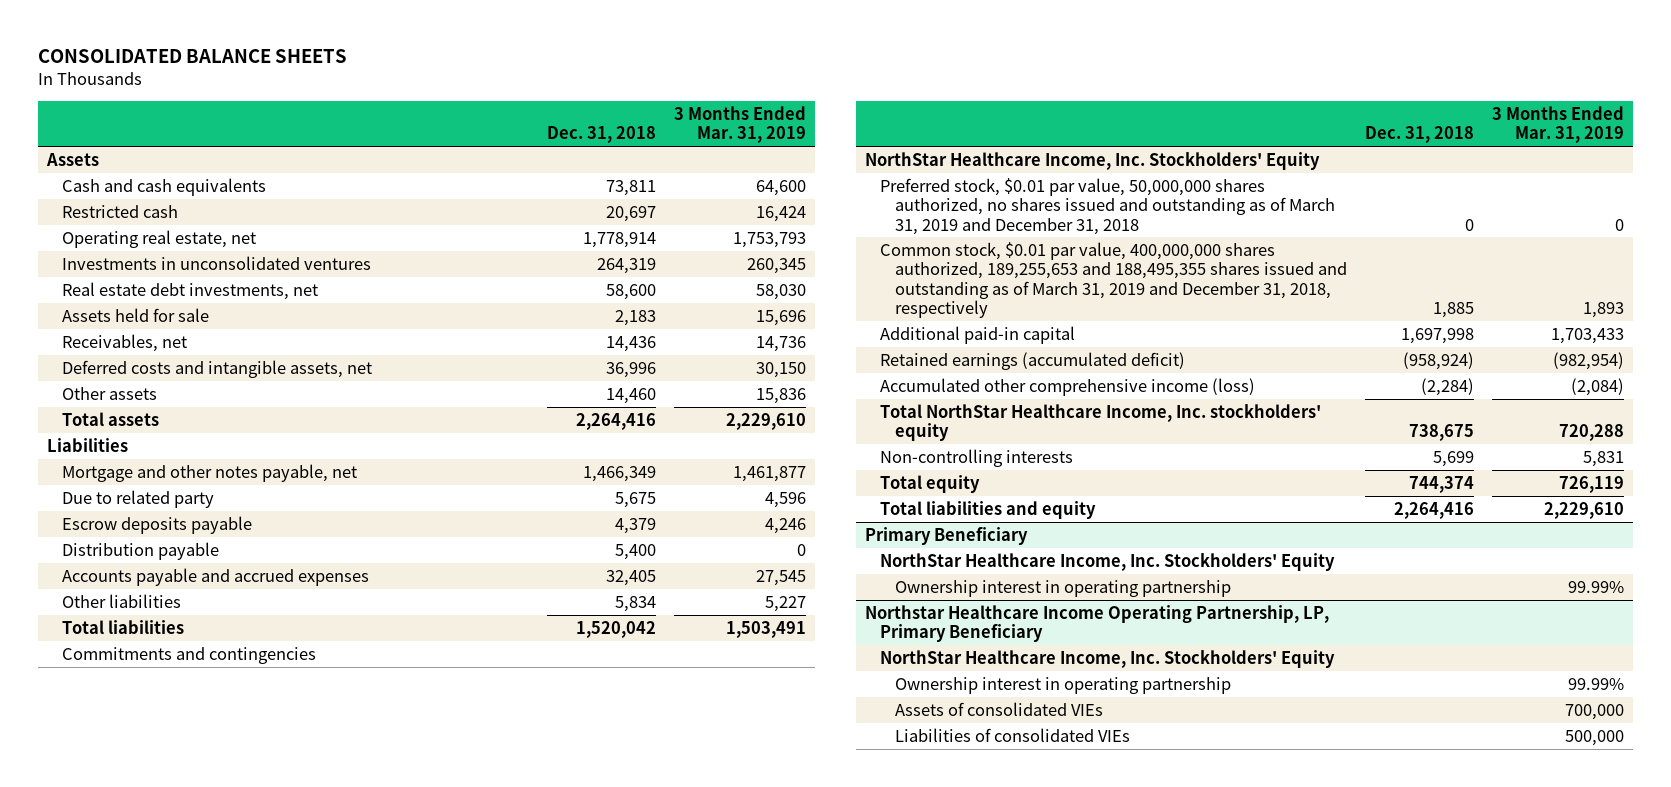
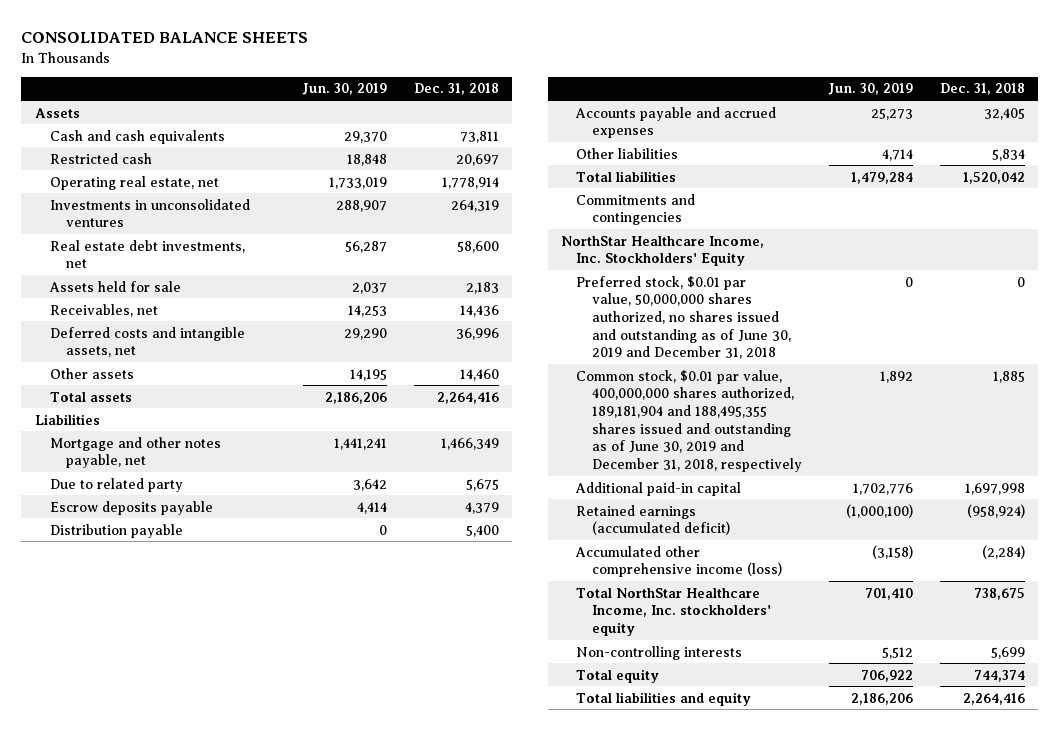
- | Dec. 31, 2018 | 3 Months Ended Mar. 31, 2019
+ | Jun. 30, 2019 | Dec. 31, 2018
- Preferred stock, $0.01 par value, 50,000,000 shares authorized, no shares issued and outstanding as of March 31, 2019 and December 31, 2018 | 0 | 0
- Common stock, $0.01 par value, 400,000,000 shares authorized, 189,255,653 and 188,495,355 shares issued and outstanding as of March 31, 2019 and December 31, 2018, respectively | 1,885 | 1,893
+ Preferred stock, $0.01 par value, 50,000,000 shares authorized, no shares issued and outstanding as of June 30, 2019 and December 31, 2018 | 0 | 0
+ Common stock, $0.01 par value, 400,000,000 shares authorized, 189,181,904 and 188,495,355 shares issued and outstanding as of June 30, 2019 and December 31, 2018, respectively | 1,892 | 1,885
- Primary Beneficiary
- NorthStar Healthcare Income, Inc. Stockholders' Equity
- Ownership interest in operating partnership | | 99.99%
- Northstar Healthcare Income Operating Partnership, LP, Primary Beneficiary
- NorthStar Healthcare Income, Inc. Stockholders' Equity
- Ownership interest in operating partnership | | 99.99%
- Assets of consolidated VIEs | | 700,000
- Liabilities of consolidated VIEs | | 500,000

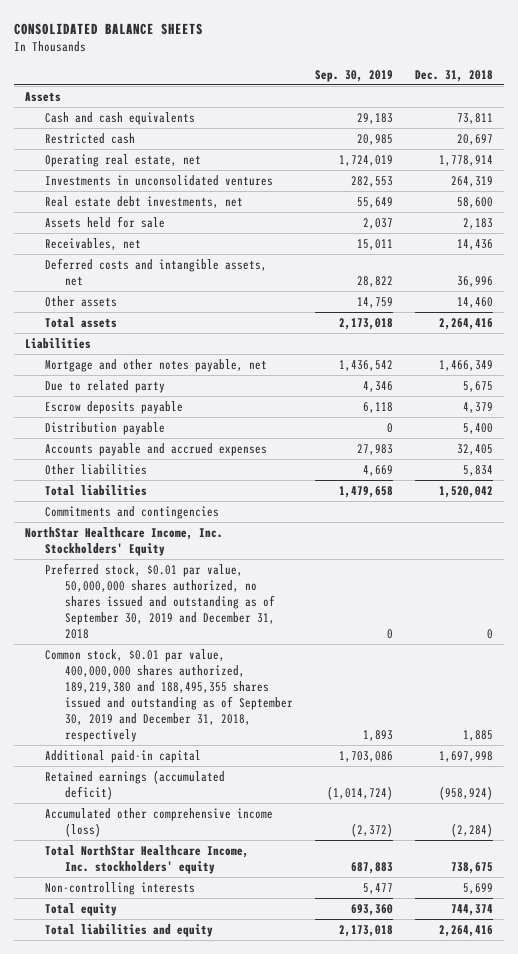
- | Jun. 30, 2019 | Dec. 31, 2018
+ | Sep. 30, 2019 | Dec. 31, 2018
- Preferred stock, $0.01 par value, 50,000,000 shares authorized, no shares issued and outstanding as of June 30, 2019 and December 31, 2018 | 0 | 0
- Common stock, $0.01 par value, 400,000,000 shares authorized, 189,181,904 and 188,495,355 shares issued and outstanding as of June 30, 2019 and December 31, 2018, respectively | 1,892 | 1,885
+ Preferred stock, $0.01 par value, 50,000,000 shares authorized, no shares issued and outstanding as of September 30, 2019 and December 31, 2018 | 0 | 0
+ Common stock, $0.01 par value, 400,000,000 shares authorized, 189,219,380 and 188,495,355 shares issued and outstanding as of September 30, 2019 and December 31, 2018, respectively | 1,893 | 1,885

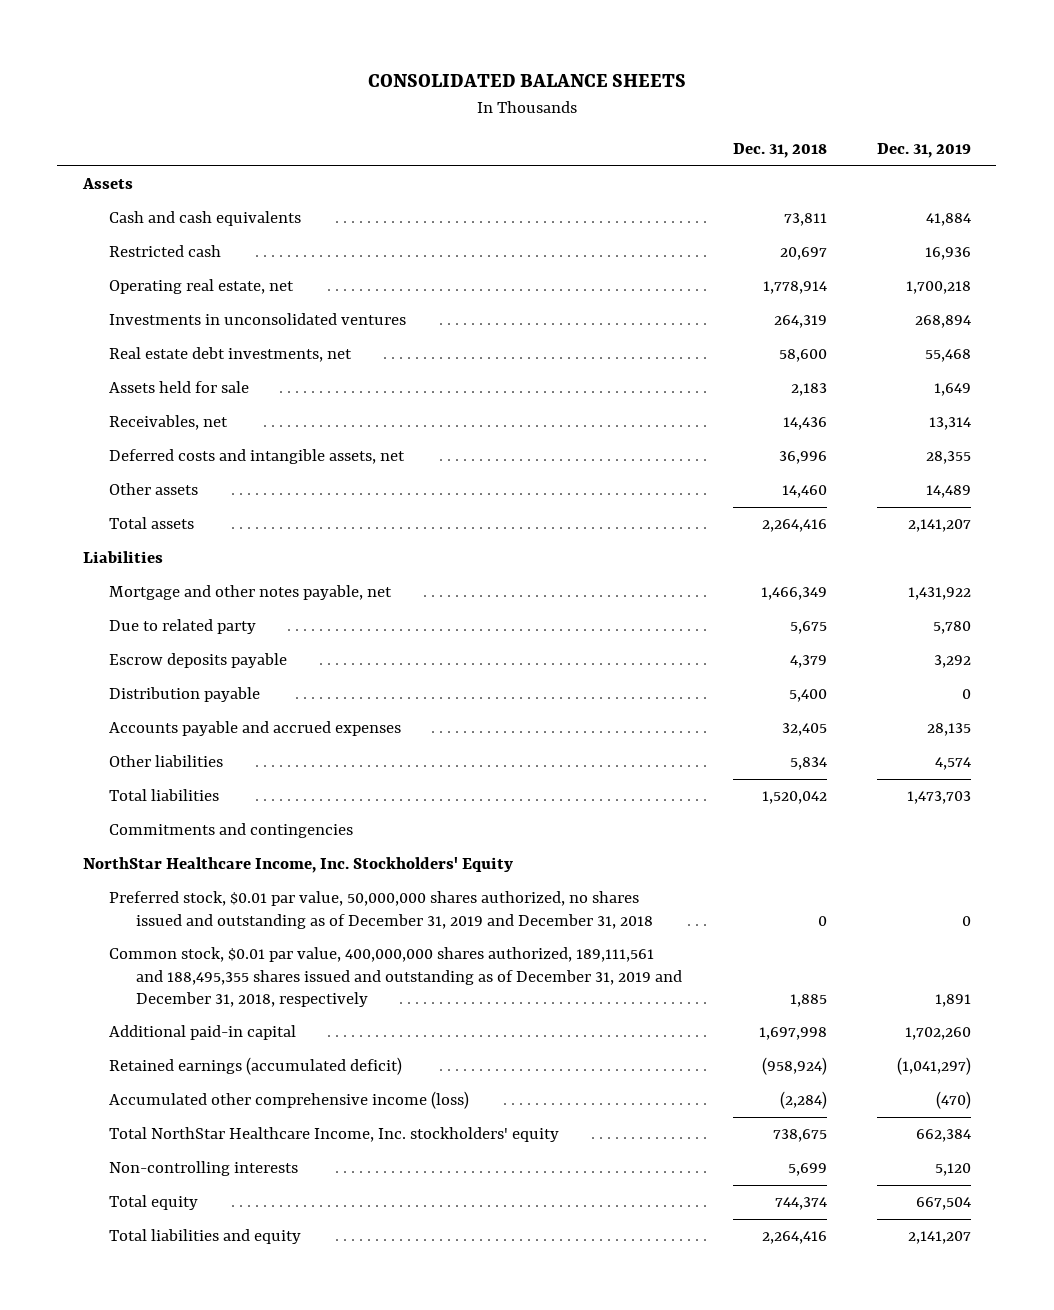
- | Sep. 30, 2019 | Dec. 31, 2018
+ | Dec. 31, 2018 | Dec. 31, 2019
- Preferred stock, $0.01 par value, 50,000,000 shares authorized, no shares issued and outstanding as of September 30, 2019 and December 31, 2018 | 0 | 0
- Common stock, $0.01 par value, 400,000,000 shares authorized, 189,219,380 and 188,495,355 shares issued and outstanding as of September 30, 2019 and December 31, 2018, respectively | 1,893 | 1,885
+ Preferred stock, $0.01 par value, 50,000,000 shares authorized, no shares issued and outstanding as of December 31, 2019 and December 31, 2018 | 0 | 0
+ Common stock, $0.01 par value, 400,000,000 shares authorized, 189,111,561 and 188,495,355 shares issued and outstanding as of December 31, 2019 and December 31, 2018, respectively | 1,885 | 1,891

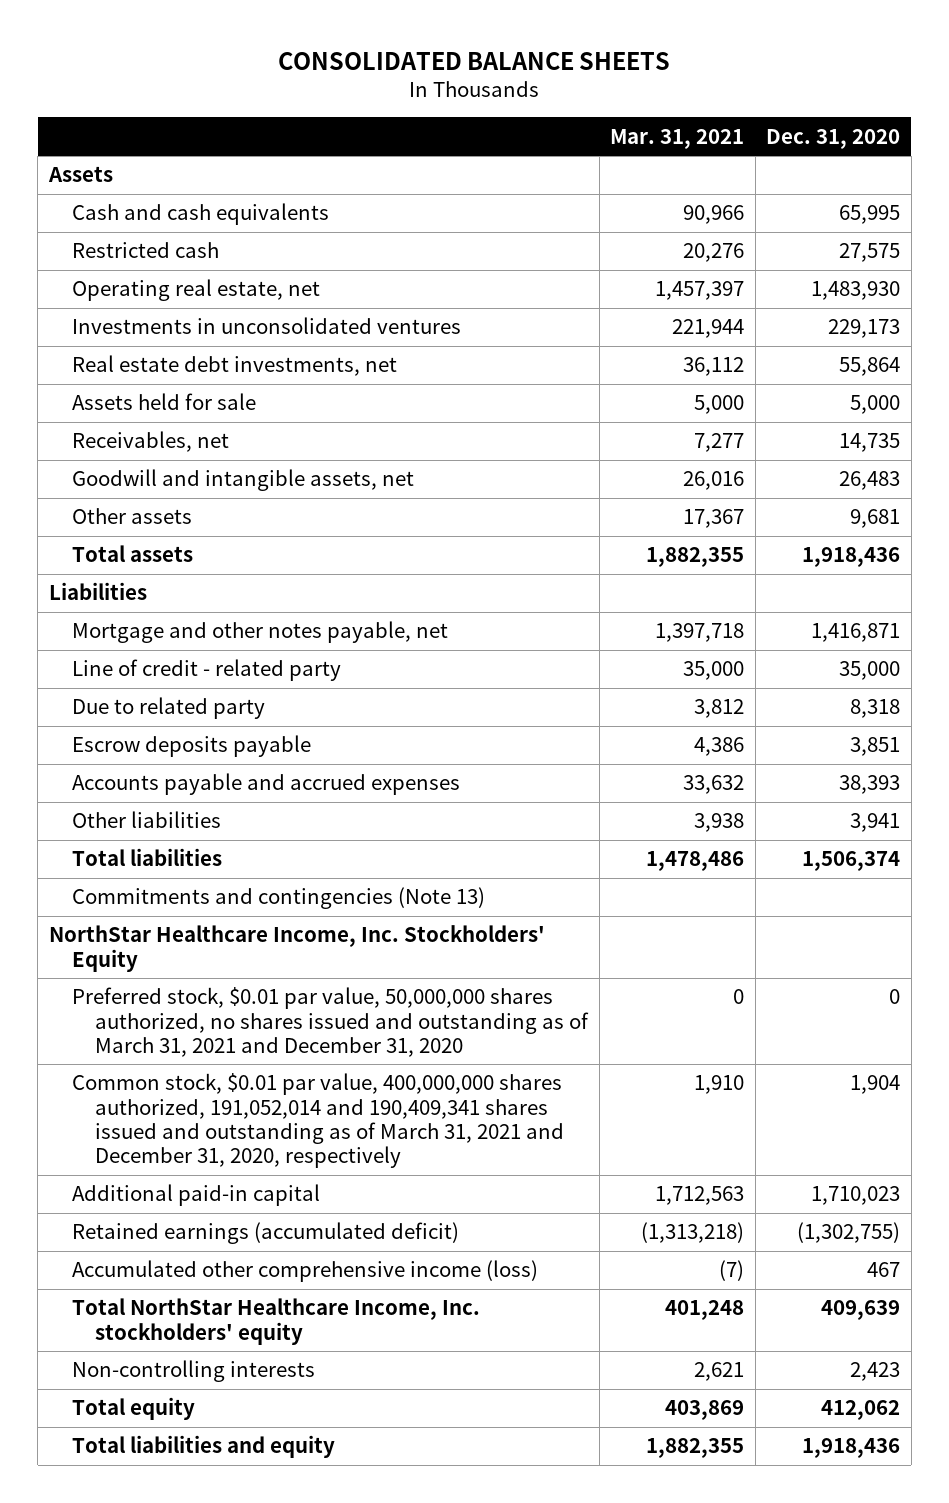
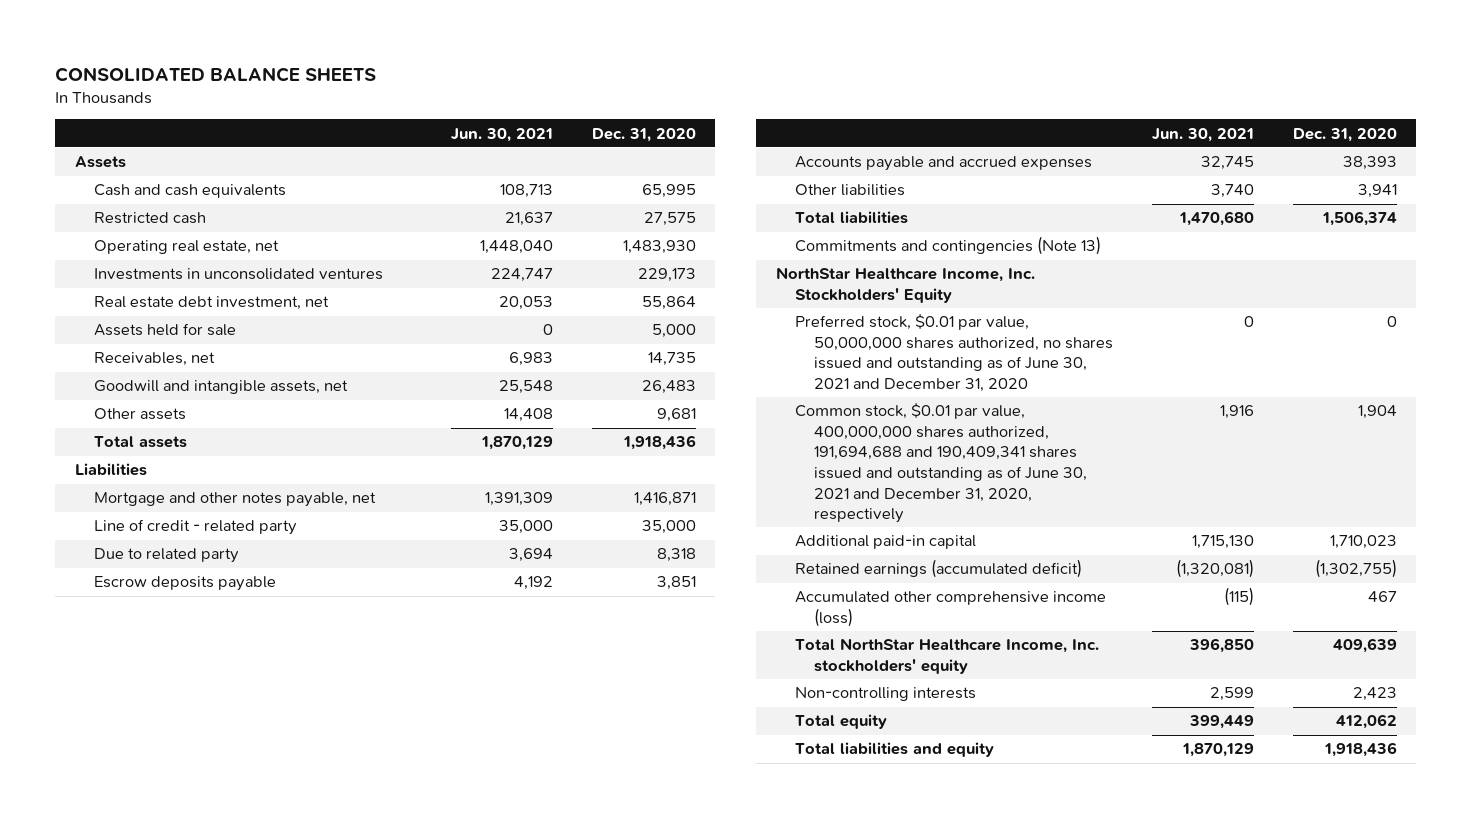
- | Mar. 31, 2021 | Dec. 31, 2020
+ | Jun. 30, 2021 | Dec. 31, 2020
- Real estate debt investments, net | 36,112 | 55,864
+ Real estate debt investment, net | 20,053 | 55,864
- Preferred stock, $0.01 par value, 50,000,000 shares authorized, no shares issued and outstanding as of March 31, 2021 and December 31, 2020 | 0 | 0
- Common stock, $0.01 par value, 400,000,000 shares authorized, 191,052,014 and 190,409,341 shares issued and outstanding as of March 31, 2021 and December 31, 2020, respectively | 1,910 | 1,904
+ Preferred stock, $0.01 par value, 50,000,000 shares authorized, no shares issued and outstanding as of June 30, 2021 and December 31, 2020 | 0 | 0
+ Common stock, $0.01 par value, 400,000,000 shares authorized, 191,694,688 and 190,409,341 shares issued and outstanding as of June 30, 2021 and December 31, 2020, respectively | 1,916 | 1,904

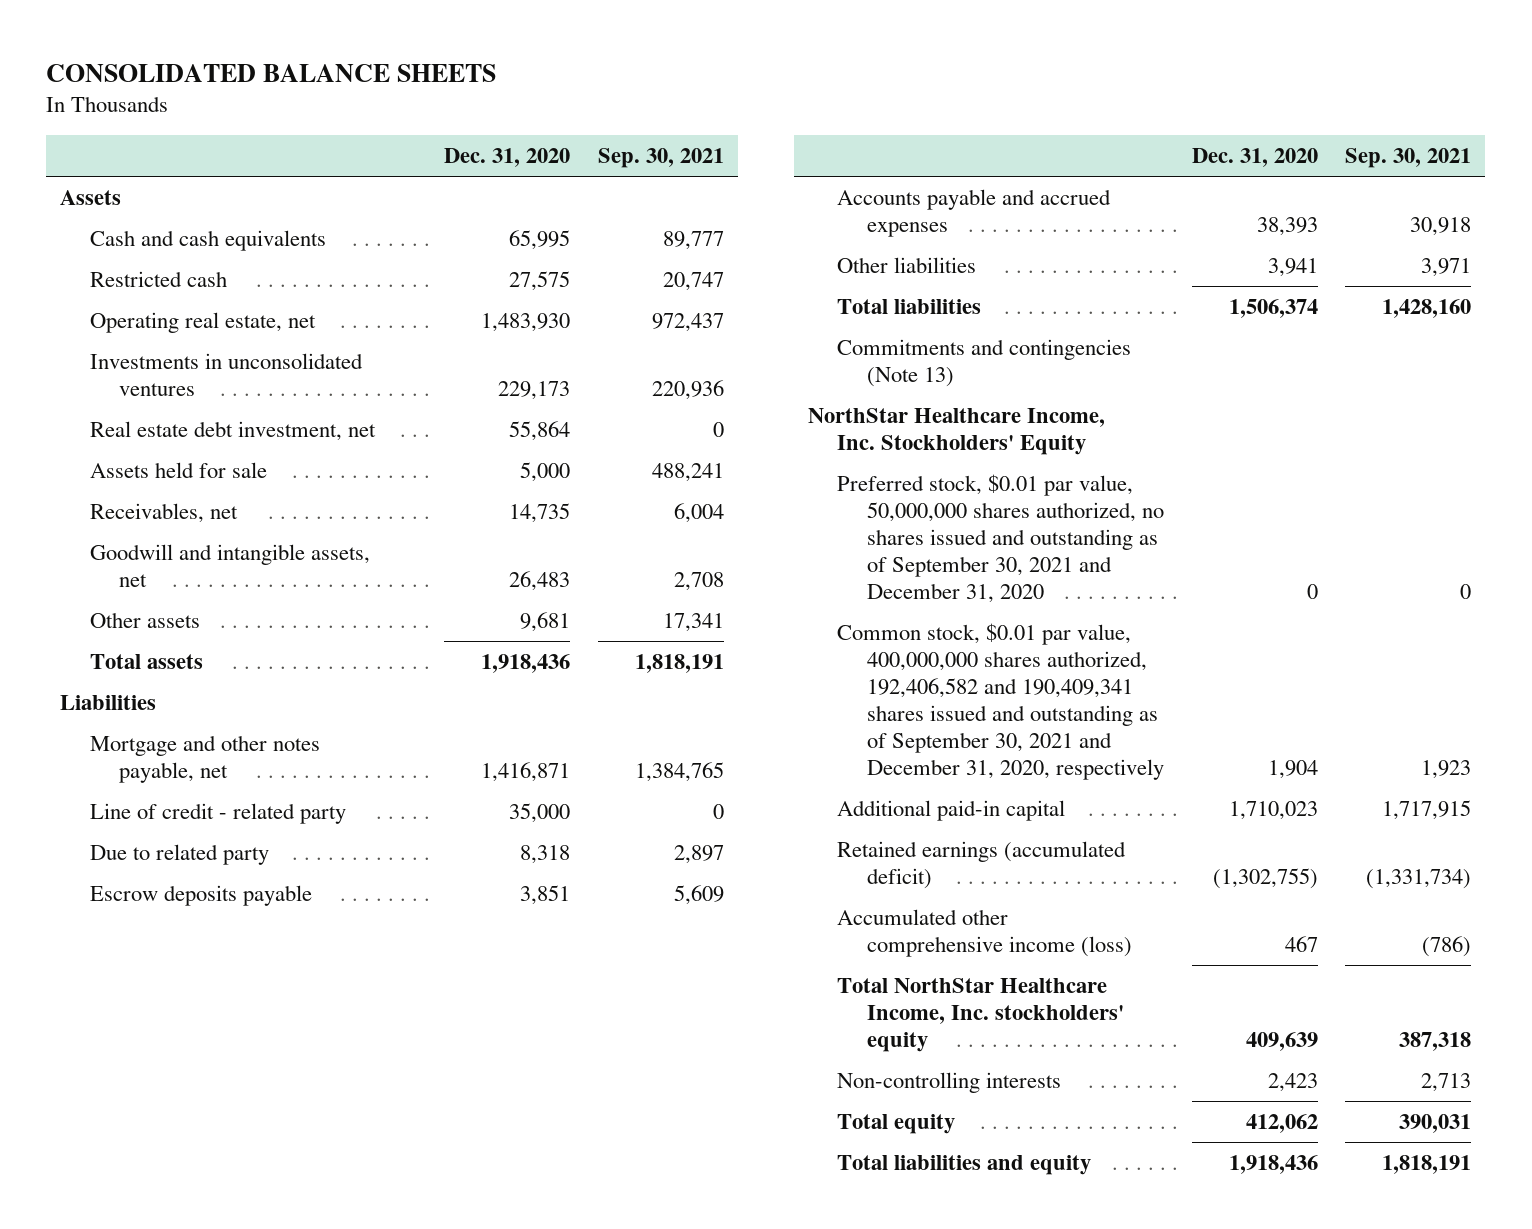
- | Jun. 30, 2021 | Dec. 31, 2020
+ | Dec. 31, 2020 | Sep. 30, 2021
- Preferred stock, $0.01 par value, 50,000,000 shares authorized, no shares issued and outstanding as of June 30, 2021 and December 31, 2020 | 0 | 0
- Common stock, $0.01 par value, 400,000,000 shares authorized, 191,694,688 and 190,409,341 shares issued and outstanding as of June 30, 2021 and December 31, 2020, respectively | 1,916 | 1,904
+ Preferred stock, $0.01 par value, 50,000,000 shares authorized, no shares issued and outstanding as of September 30, 2021 and December 31, 2020 | 0 | 0
+ Common stock, $0.01 par value, 400,000,000 shares authorized, 192,406,582 and 190,409,341 shares issued and outstanding as of September 30, 2021 and December 31, 2020, respectively | 1,904 | 1,923

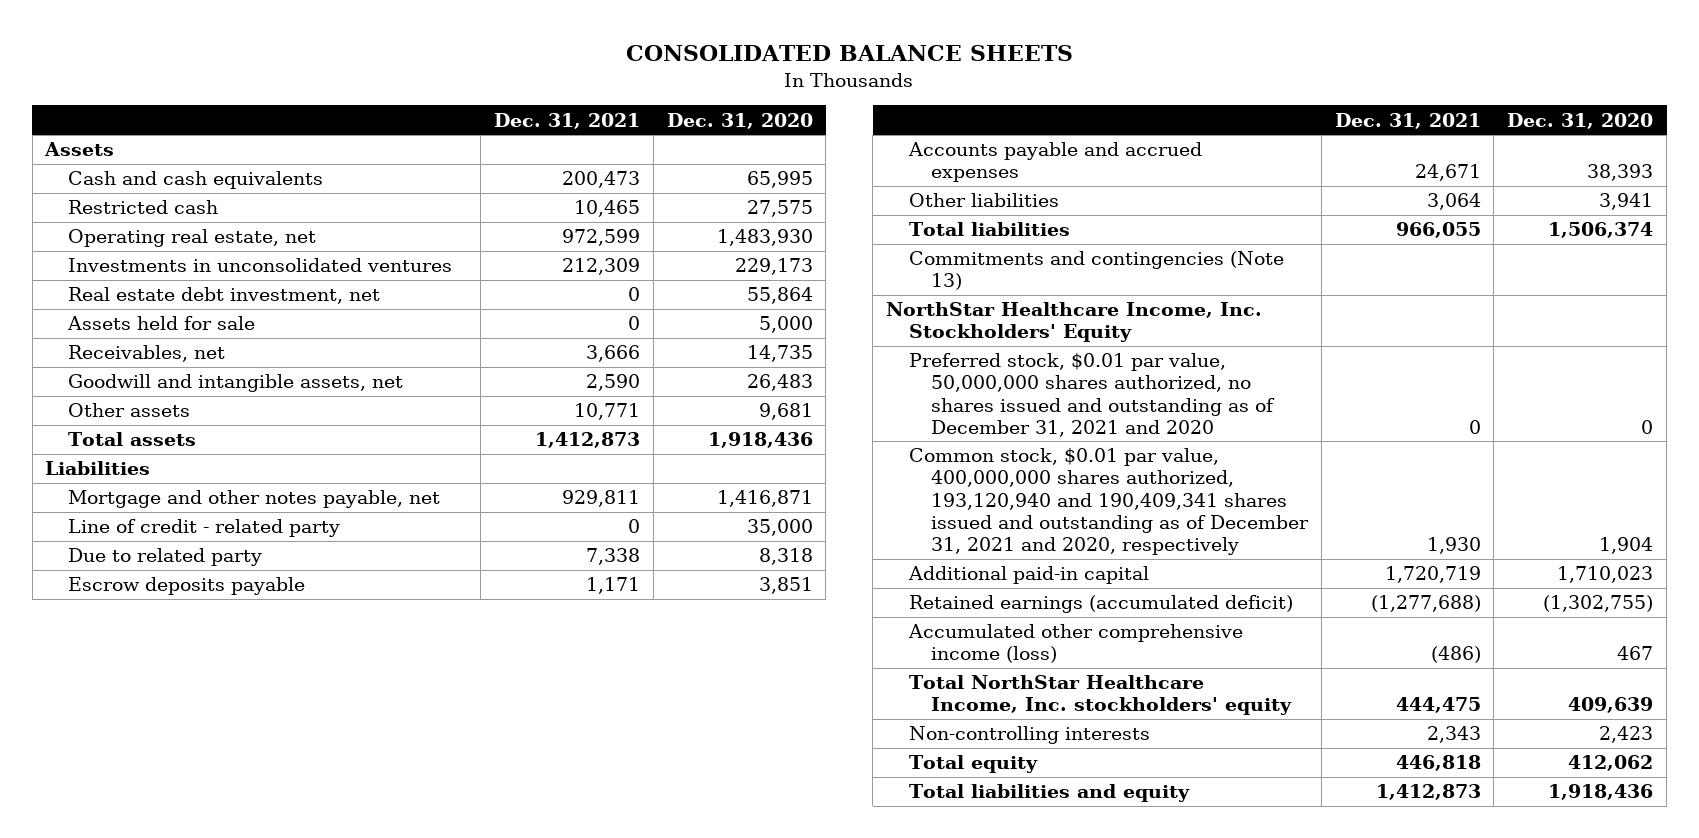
- | Dec. 31, 2020 | Sep. 30, 2021
+ | Dec. 31, 2021 | Dec. 31, 2020
- Preferred stock, $0.01 par value, 50,000,000 shares authorized, no shares issued and outstanding as of September 30, 2021 and December 31, 2020 | 0 | 0
- Common stock, $0.01 par value, 400,000,000 shares authorized, 192,406,582 and 190,409,341 shares issued and outstanding as of September 30, 2021 and December 31, 2020, respectively | 1,904 | 1,923
+ Preferred stock, $0.01 par value, 50,000,000 shares authorized, no shares issued and outstanding as of December 31, 2021 and 2020 | 0 | 0
+ Common stock, $0.01 par value, 400,000,000 shares authorized, 193,120,940 and 190,409,341 shares issued and outstanding as of December 31, 2021 and 2020, respectively | 1,930 | 1,904

